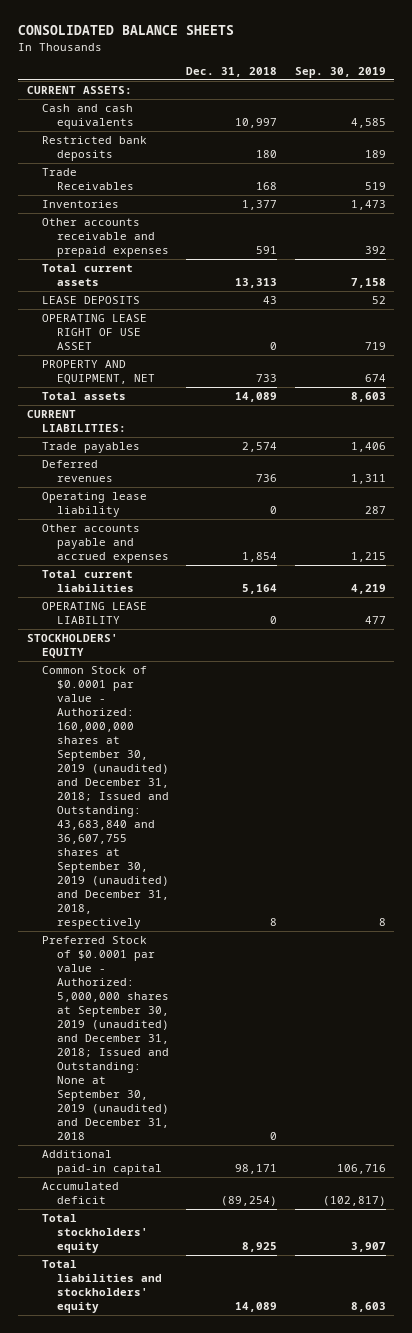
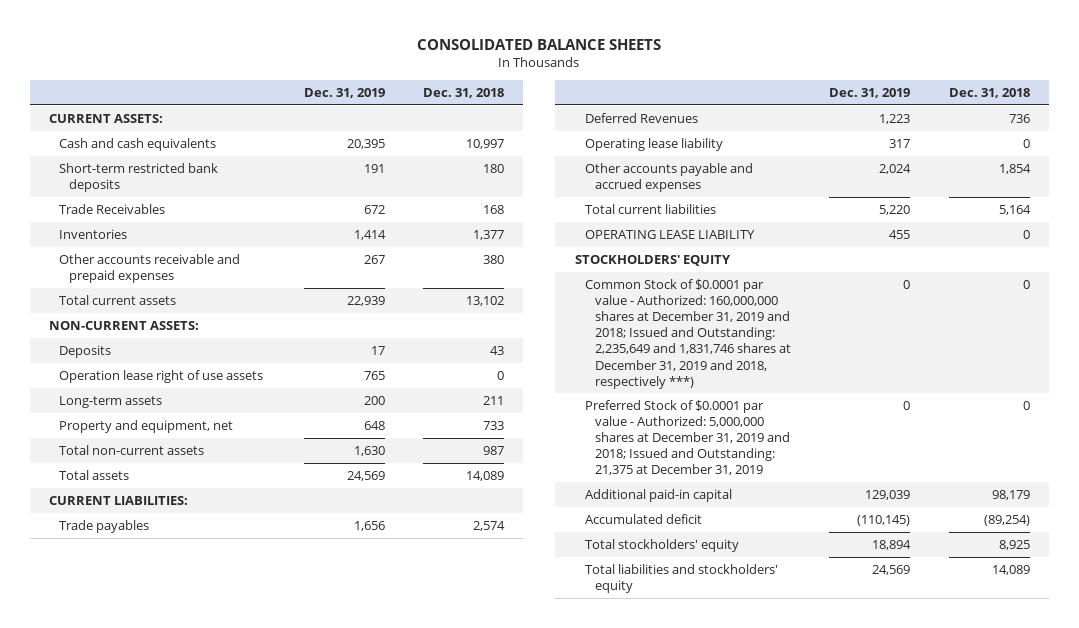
- | Dec. 31, 2018 | Sep. 30, 2019
+ | Dec. 31, 2019 | Dec. 31, 2018
- Restricted bank deposits | 180 | 189
+ Short-term restricted bank deposits | 191 | 180
- Other accounts receivable and prepaid expenses | 591 | 392
- Total current assets | 13,313 | 7,158
- LEASE DEPOSITS | 43 | 52
- OPERATING LEASE RIGHT OF USE ASSET | 0 | 719
- PROPERTY AND EQUIPMENT, NET | 733 | 674
+ Other accounts receivable and prepaid expenses | 267 | 380
+ Total current assets | 22,939 | 13,102
+ NON-CURRENT ASSETS:
+ Deposits | 17 | 43
+ Operation lease right of use assets | 765 | 0
+ Long-term assets | 200 | 211
+ Property and equipment, net | 648 | 733
+ Total non-current assets | 1,630 | 987
- Deferred revenues | 736 | 1,311
+ Deferred Revenues | 1,223 | 736
- Common Stock of $0.0001 par value - Authorized: 160,000,000 shares at September 30, 2019 (unaudited) and December 31, 2018; Issued and Outstanding: 43,683,840 and 36,607,755 shares at September 30, 2019 (unaudited) and December 31, 2018, respectively | 8 | 8
- Preferred Stock of $0.0001 par value - Authorized: 5,000,000 shares at September 30, 2019 (unaudited) and December 31, 2018; Issued and Outstanding: None at September 30, 2019 (unaudited) and December 31, 2018 | 0 |
- Additional paid-in capital | 98,171 | 106,716
+ Common Stock of $0.0001 par value - Authorized: 160,000,000 shares at December 31, 2019 and 2018; Issued and Outstanding: 2,235,649 and 1,831,746 shares at December 31, 2019 and 2018, respectively ***) | 0 | 0
+ Preferred Stock of $0.0001 par value - Authorized: 5,000,000 shares at December 31, 2019 and 2018; Issued and Outstanding: 21,375 at December 31, 2019 | 0 | 0
+ Additional paid-in capital | 129,039 | 98,179

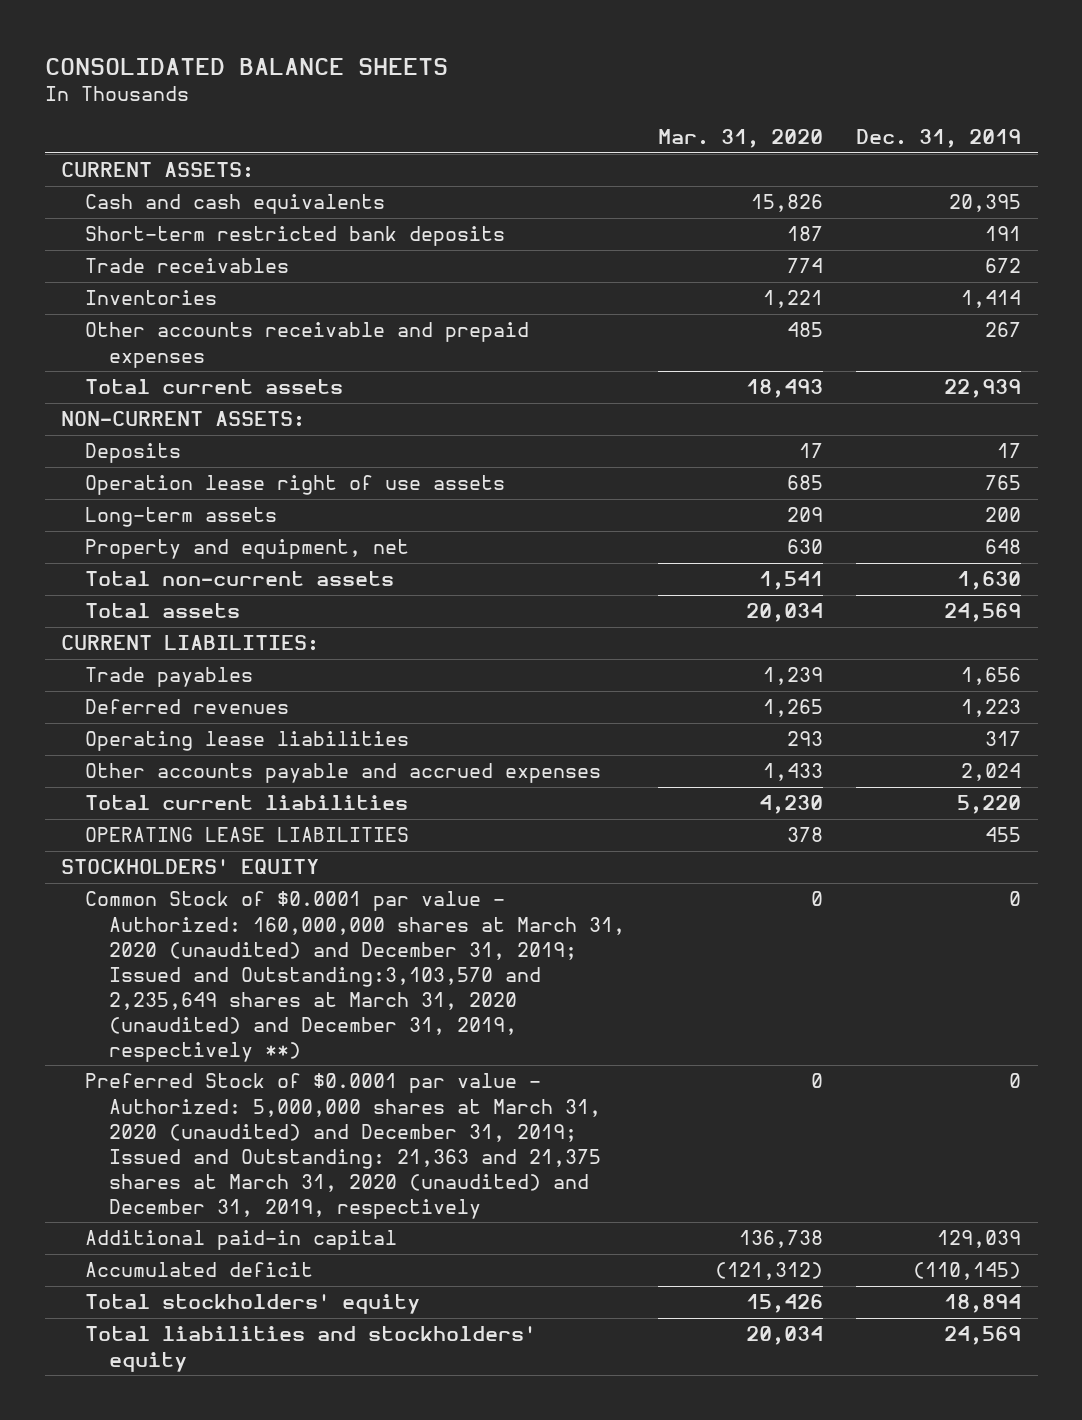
- | Dec. 31, 2019 | Dec. 31, 2018
+ | Mar. 31, 2020 | Dec. 31, 2019
- Trade Receivables | 672 | 168
+ Trade receivables | 774 | 672
- Deferred Revenues | 1,223 | 736
- Operating lease liability | 317 | 0
+ Deferred revenues | 1,265 | 1,223
+ Operating lease liabilities | 293 | 317
- OPERATING LEASE LIABILITY | 455 | 0
+ OPERATING LEASE LIABILITIES | 378 | 455
- Common Stock of $0.0001 par value - Authorized: 160,000,000 shares at December 31, 2019 and 2018; Issued and Outstanding: 2,235,649 and 1,831,746 shares at December 31, 2019 and 2018, respectively ***) | 0 | 0
- Preferred Stock of $0.0001 par value - Authorized: 5,000,000 shares at December 31, 2019 and 2018; Issued and Outstanding: 21,375 at December 31, 2019 | 0 | 0
+ Common Stock of $0.0001 par value - Authorized: 160,000,000 shares at March 31, 2020 (unaudited) and December 31, 2019; Issued and Outstanding:3,103,570 and 2,235,649 shares at March 31, 2020 (unaudited) and December 31, 2019, respectively **) | 0 | 0
+ Preferred Stock of $0.0001 par value - Authorized: 5,000,000 shares at March 31, 2020 (unaudited) and December 31, 2019; Issued and Outstanding: 21,363 and 21,375 shares at March 31, 2020 (unaudited) and December 31, 2019, respectively | 0 | 0

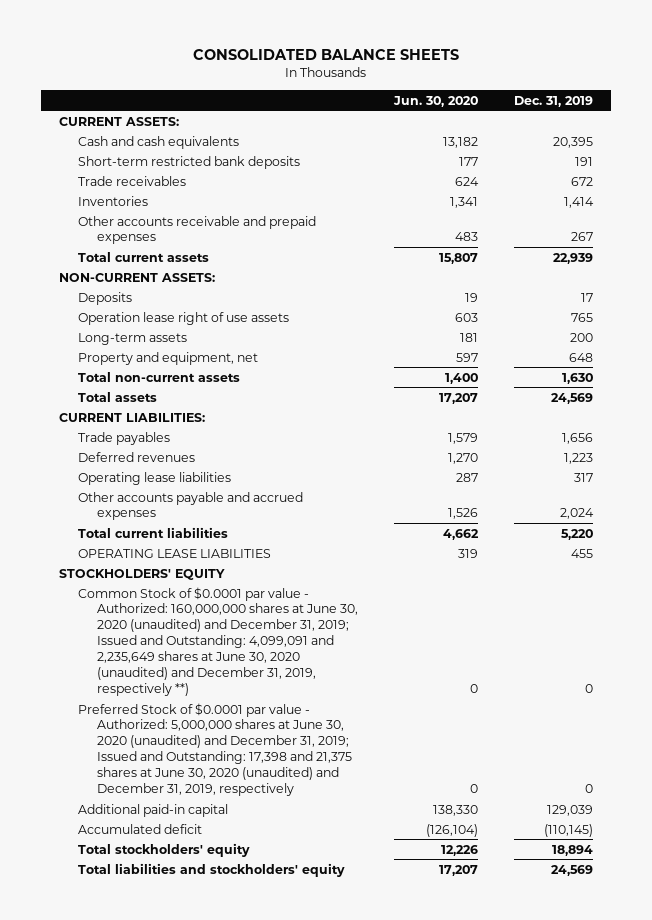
- | Mar. 31, 2020 | Dec. 31, 2019
+ | Jun. 30, 2020 | Dec. 31, 2019
- Common Stock of $0.0001 par value - Authorized: 160,000,000 shares at March 31, 2020 (unaudited) and December 31, 2019; Issued and Outstanding:3,103,570 and 2,235,649 shares at March 31, 2020 (unaudited) and December 31, 2019, respectively **) | 0 | 0
- Preferred Stock of $0.0001 par value - Authorized: 5,000,000 shares at March 31, 2020 (unaudited) and December 31, 2019; Issued and Outstanding: 21,363 and 21,375 shares at March 31, 2020 (unaudited) and December 31, 2019, respectively | 0 | 0
+ Common Stock of $0.0001 par value - Authorized: 160,000,000 shares at June 30, 2020 (unaudited) and December 31, 2019; Issued and Outstanding: 4,099,091 and 2,235,649 shares at June 30, 2020 (unaudited) and December 31, 2019, respectively **) | 0 | 0
+ Preferred Stock of $0.0001 par value - Authorized: 5,000,000 shares at June 30, 2020 (unaudited) and December 31, 2019; Issued and Outstanding: 17,398 and 21,375 shares at June 30, 2020 (unaudited) and December 31, 2019, respectively | 0 | 0

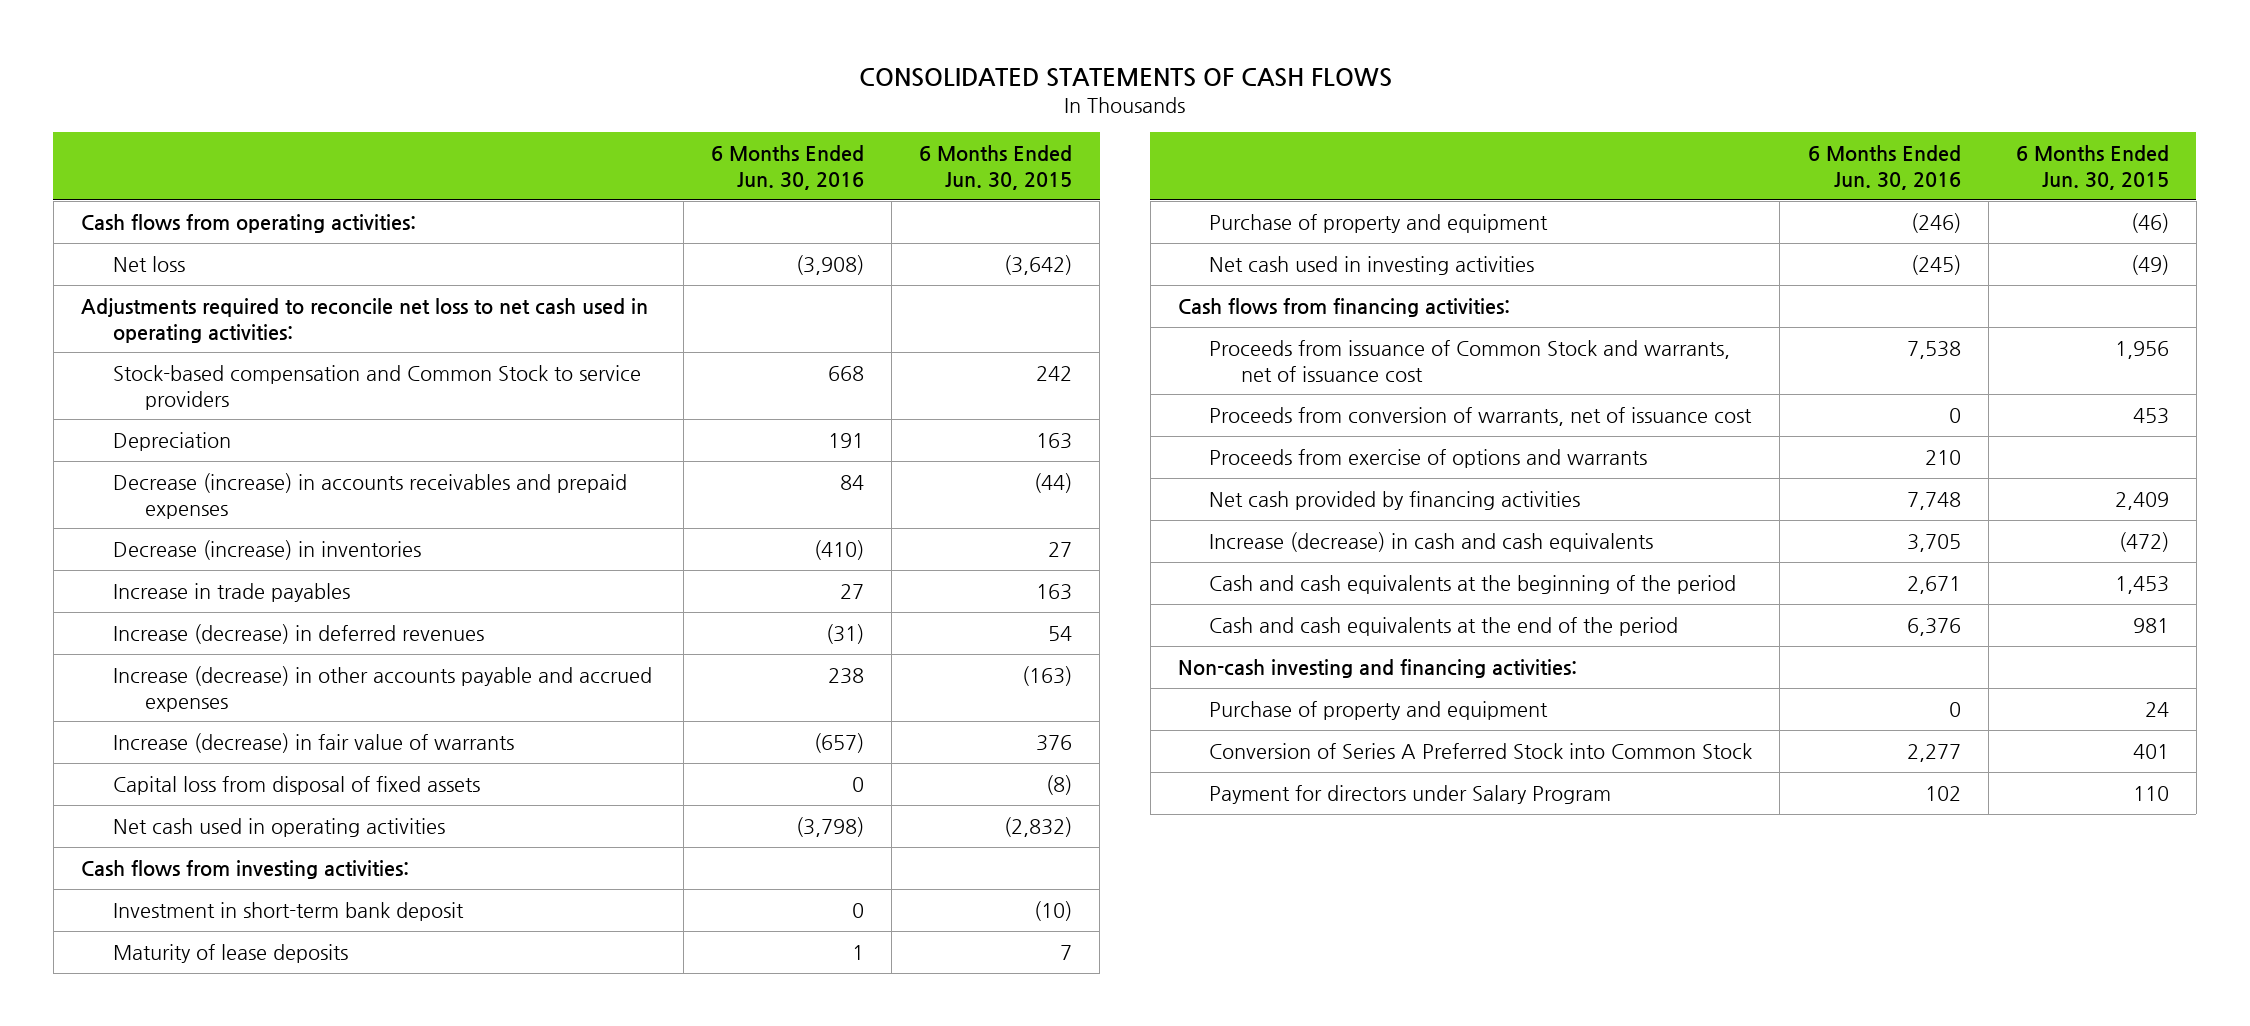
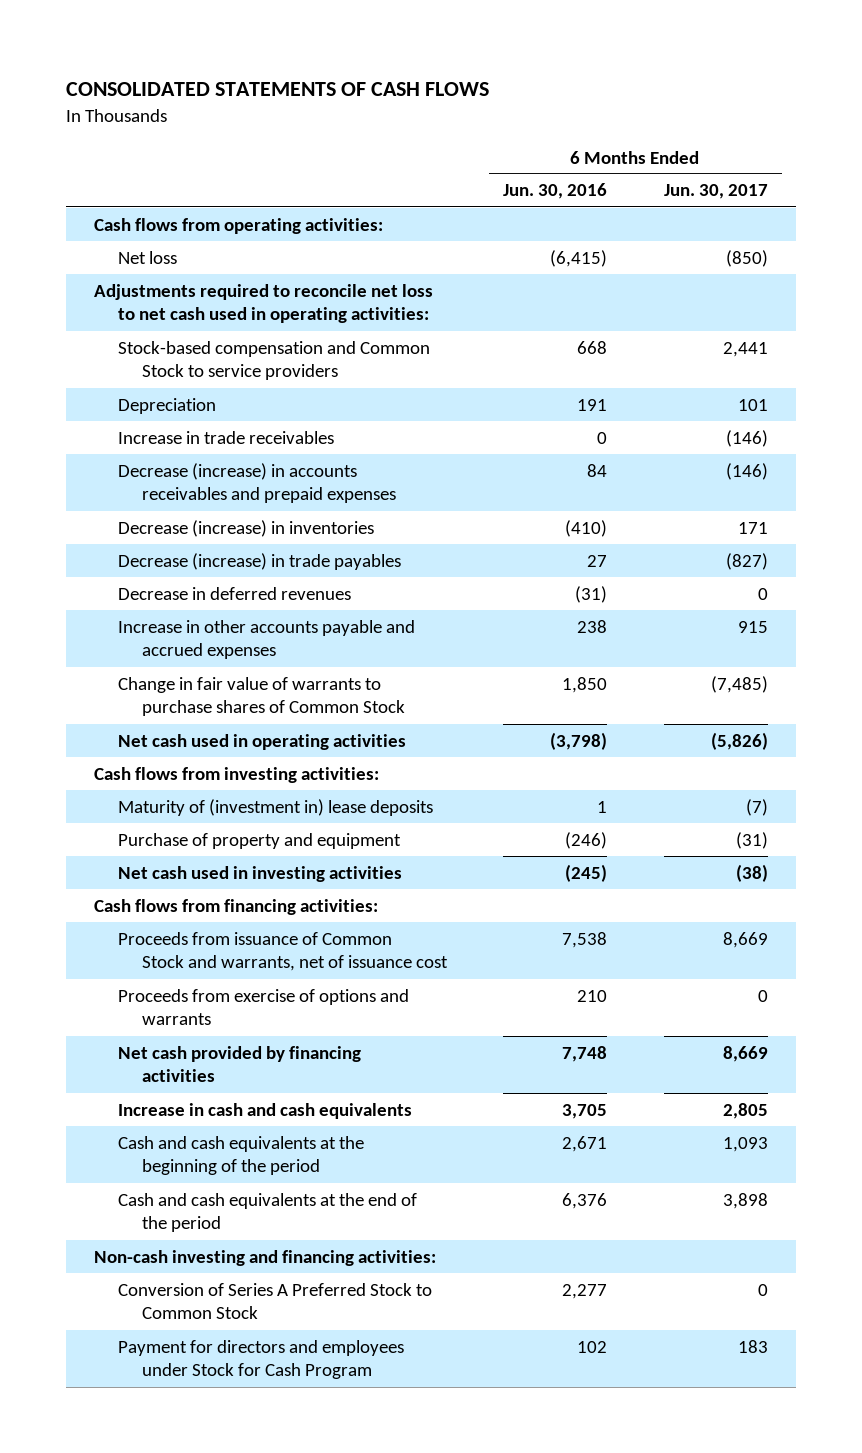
- | 6 Months Ended Jun. 30, 2016 | 6 Months Ended Jun. 30, 2015
+ | 6 Months Ended Jun. 30, 2016 | 6 Months Ended Jun. 30, 2017
- Net loss | (3,908) | (3,642)
+ Net loss | (6,415) | (850)
+ Increase in trade receivables | 0 | (146)
- Increase in trade payables | 27 | 163
- Increase (decrease) in deferred revenues | (31) | 54
- Increase (decrease) in other accounts payable and accrued expenses | 238 | (163)
- Increase (decrease) in fair value of warrants | (657) | 376
- Capital loss from disposal of fixed assets | 0 | (8)
+ Decrease (increase) in trade payables | 27 | (827)
+ Decrease in deferred revenues | (31) | 0
+ Increase in other accounts payable and accrued expenses | 238 | 915
+ Change in fair value of warrants to purchase shares of Common Stock | 1,850 | (7,485)
- Investment in short-term bank deposit | 0 | (10)
- Maturity of lease deposits | 1 | 7
+ Maturity of (investment in) lease deposits | 1 | (7)
- Proceeds from conversion of warrants, net of issuance cost | 0 | 453
- Increase (decrease) in cash and cash equivalents | 3,705 | (472)
+ Increase in cash and cash equivalents | 3,705 | 2,805
- Purchase of property and equipment | 0 | 24
- Conversion of Series A Preferred Stock into Common Stock | 2,277 | 401
- Payment for directors under Salary Program | 102 | 110
+ Conversion of Series A Preferred Stock to Common Stock | 2,277 | 0
+ Payment for directors and employees under Stock for Cash Program | 102 | 183

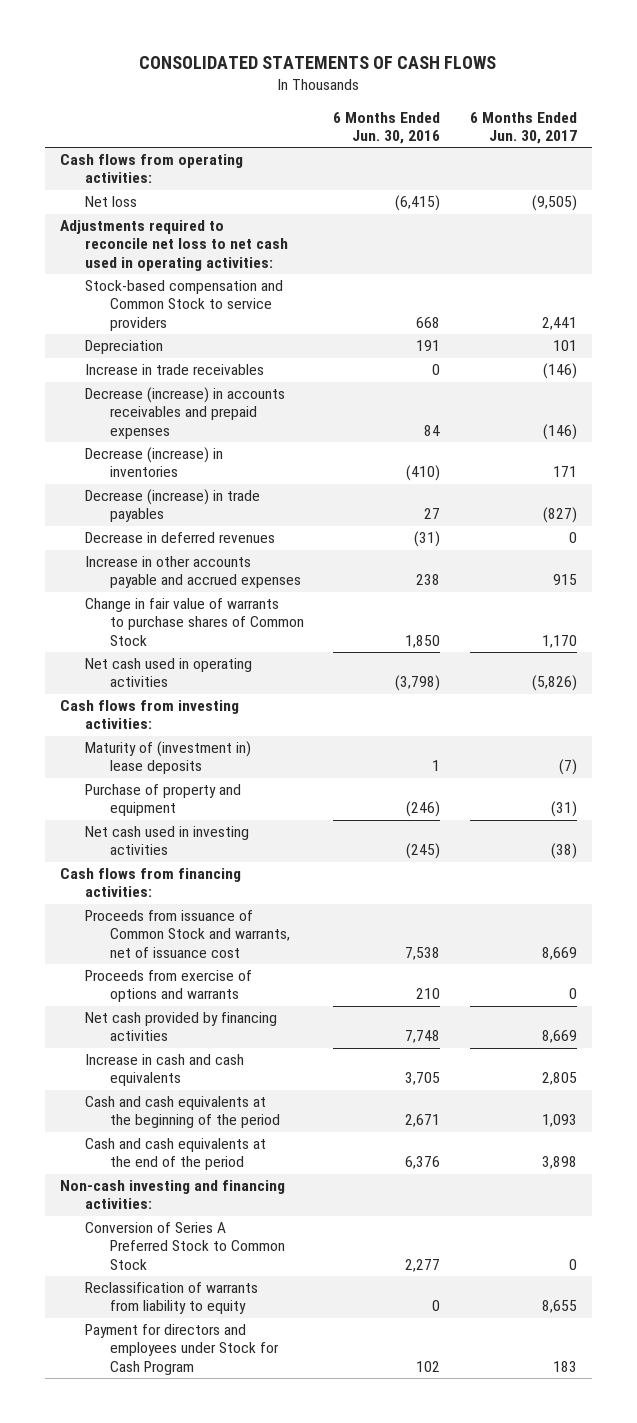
- Net loss | (6,415) | (850)
+ Net loss | (6,415) | (9,505)
- Change in fair value of warrants to purchase shares of Common Stock | 1,850 | (7,485)
+ Change in fair value of warrants to purchase shares of Common Stock | 1,850 | 1,170
+ Reclassification of warrants from liability to equity | 0 | 8,655

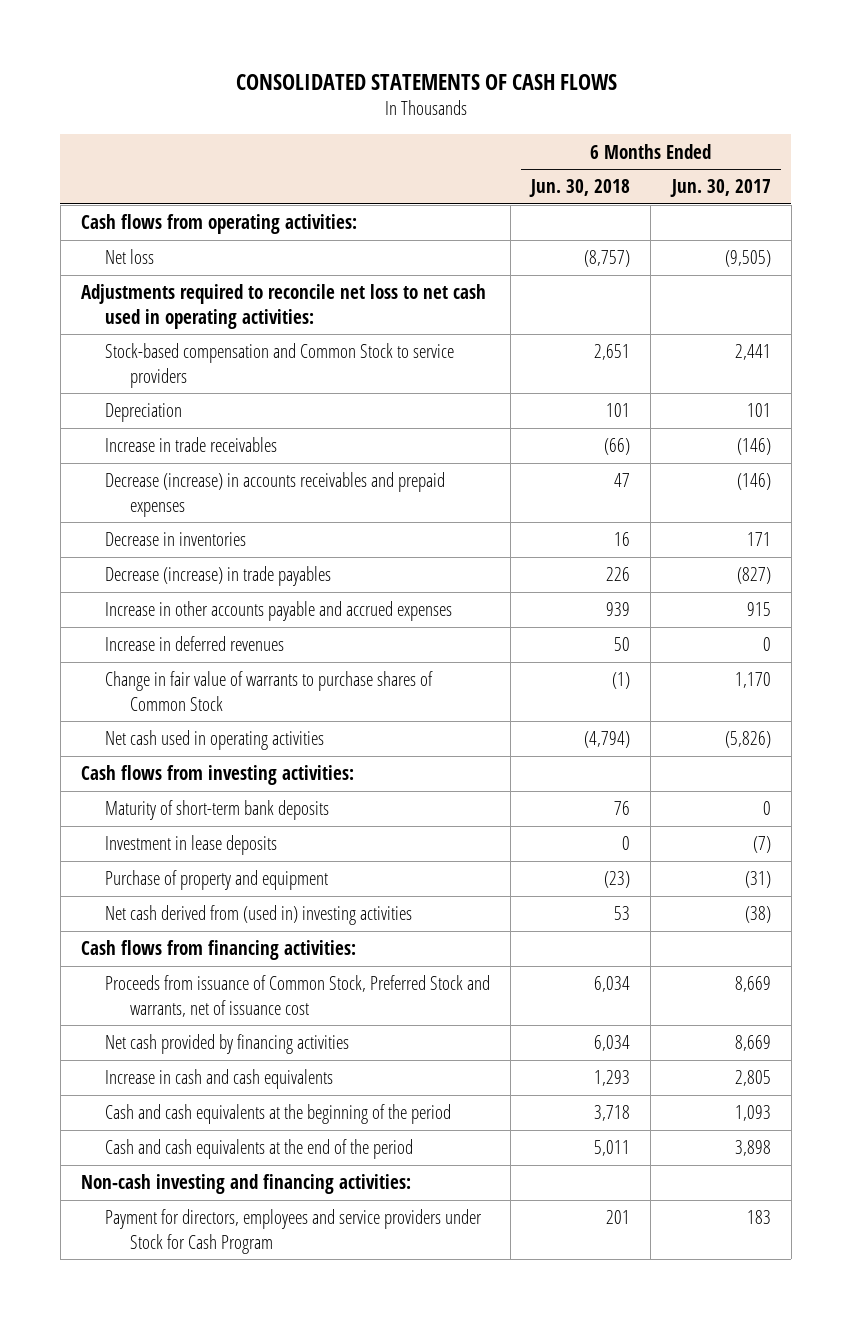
- | 6 Months Ended Jun. 30, 2016 | 6 Months Ended Jun. 30, 2017
+ | 6 Months Ended Jun. 30, 2018 | 6 Months Ended Jun. 30, 2017
- Decrease (increase) in inventories | (410) | 171
+ Decrease in inventories | 16 | 171
- Decrease in deferred revenues | (31) | 0
+ Increase in deferred revenues | 50 | 0
- Maturity of (investment in) lease deposits | 1 | (7)
+ Maturity of short-term bank deposits | 76 | 0
+ Investment in lease deposits | 0 | (7)
- Net cash used in investing activities | (245) | (38)
+ Net cash derived from (used in) investing activities | 53 | (38)
- Proceeds from issuance of Common Stock and warrants, net of issuance cost | 7,538 | 8,669
- Proceeds from exercise of options and warrants | 210 | 0
+ Proceeds from issuance of Common Stock, Preferred Stock and warrants, net of issuance cost | 6,034 | 8,669
- Conversion of Series A Preferred Stock to Common Stock | 2,277 | 0
- Reclassification of warrants from liability to equity | 0 | 8,655
- Payment for directors and employees under Stock for Cash Program | 102 | 183
+ Payment for directors, employees and service providers under Stock for Cash Program | 201 | 183

